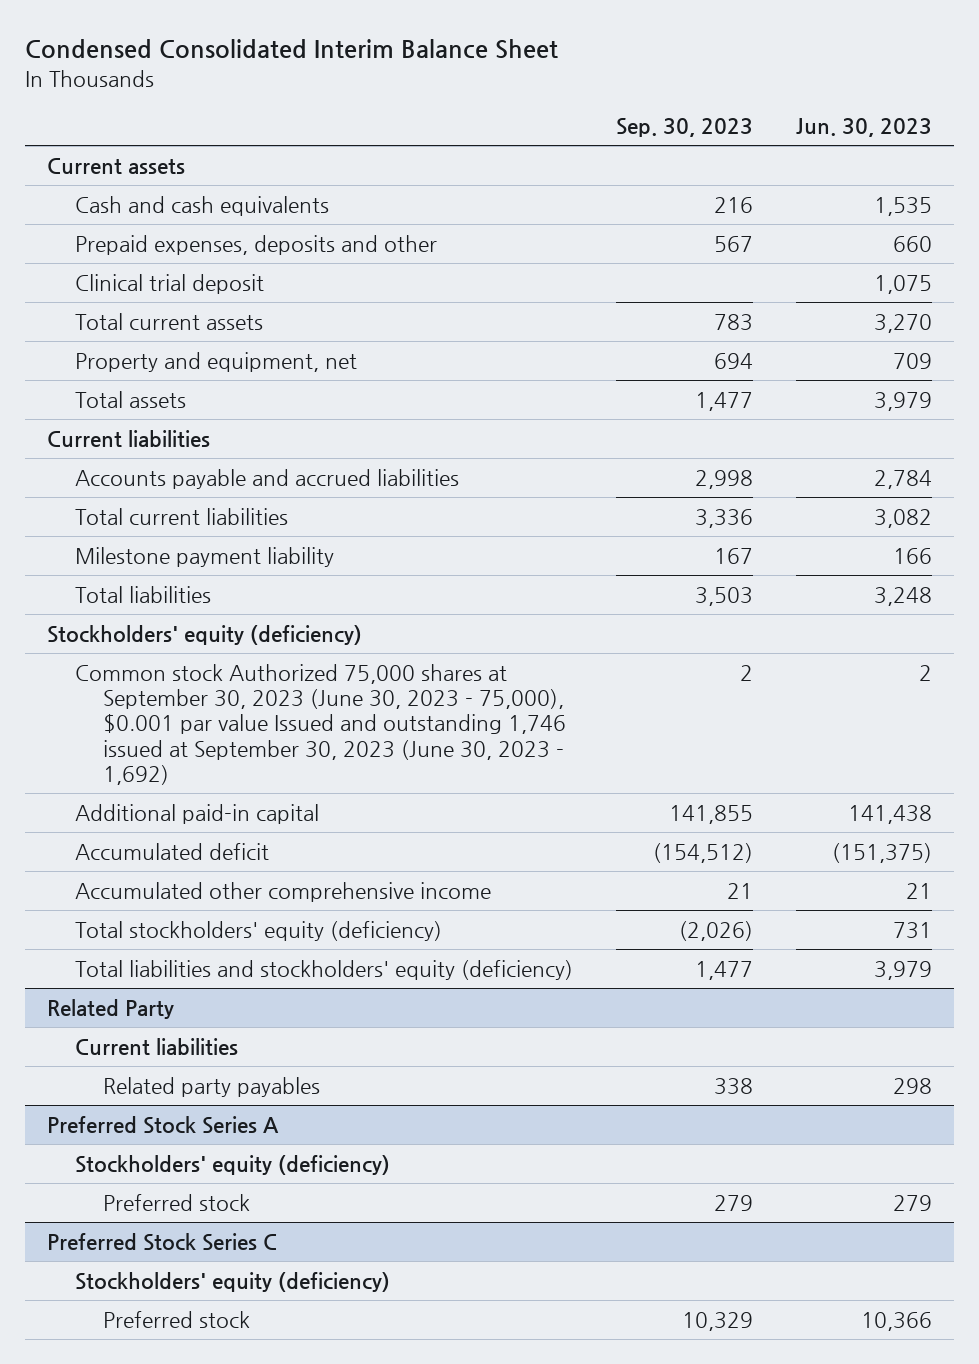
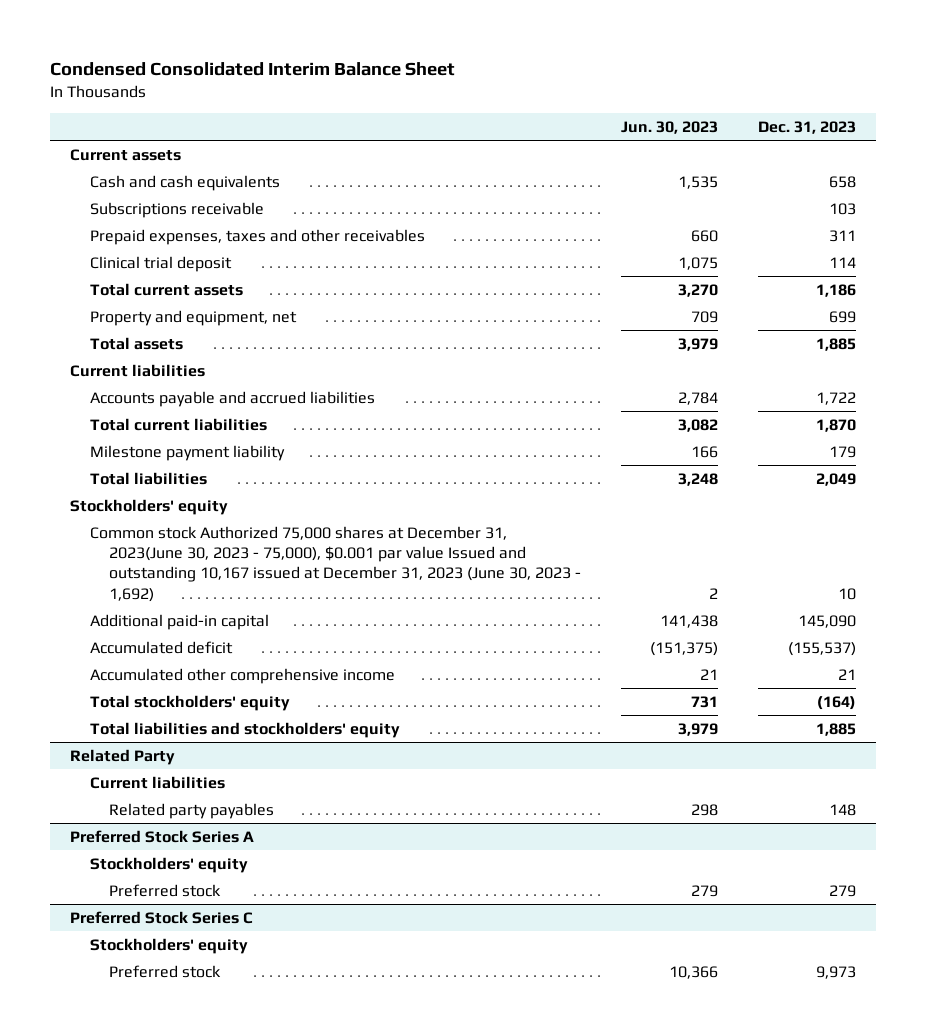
- | Sep. 30, 2023 | Jun. 30, 2023
+ | Jun. 30, 2023 | Dec. 31, 2023
- Prepaid expenses, deposits and other | 567 | 660
+ Subscriptions receivable | | 103
+ Prepaid expenses, taxes and other receivables | 660 | 311
- Stockholders' equity (deficiency)
- Common stock Authorized 75,000 shares at September 30, 2023 (June 30, 2023 - 75,000), $0.001 par value Issued and outstanding 1,746 issued at September 30, 2023 (June 30, 2023 - 1,692) | 2 | 2
+ Stockholders' equity
+ Common stock Authorized 75,000 shares at December 31, 2023(June 30, 2023 - 75,000), $0.001 par value Issued and outstanding 10,167 issued at December 31, 2023 (June 30, 2023 - 1,692) | 2 | 10
- Total stockholders' equity (deficiency) | (2,026) | 731
- Total liabilities and stockholders' equity (deficiency) | 1,477 | 3,979
+ Total stockholders' equity | 731 | (164)
+ Total liabilities and stockholders' equity | 3,979 | 1,885
@ Preferred Stock Series A
- Stockholders' equity (deficiency)
+ Stockholders' equity
@ Preferred Stock Series C
- Stockholders' equity (deficiency)
+ Stockholders' equity

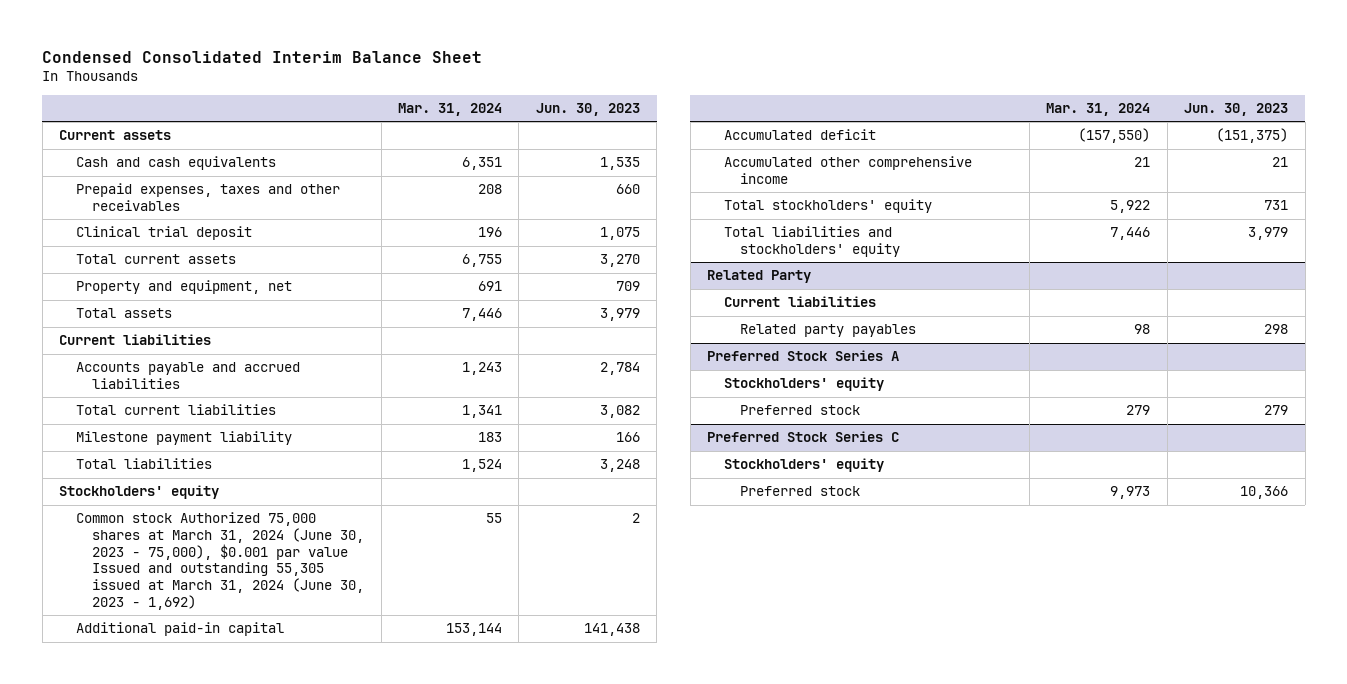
- | Jun. 30, 2023 | Dec. 31, 2023
+ | Mar. 31, 2024 | Jun. 30, 2023
- Subscriptions receivable | | 103
- Common stock Authorized 75,000 shares at December 31, 2023(June 30, 2023 - 75,000), $0.001 par value Issued and outstanding 10,167 issued at December 31, 2023 (June 30, 2023 - 1,692) | 2 | 10
+ Common stock Authorized 75,000 shares at March 31, 2024 (June 30, 2023 - 75,000), $0.001 par value Issued and outstanding 55,305 issued at March 31, 2024 (June 30, 2023 - 1,692) | 55 | 2

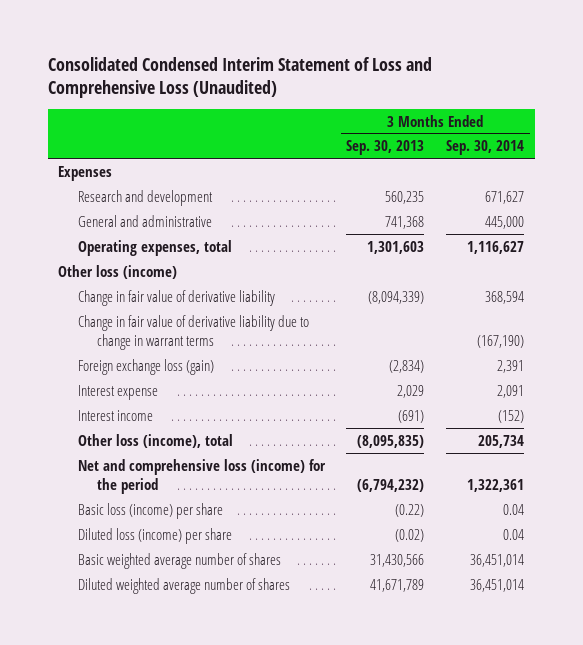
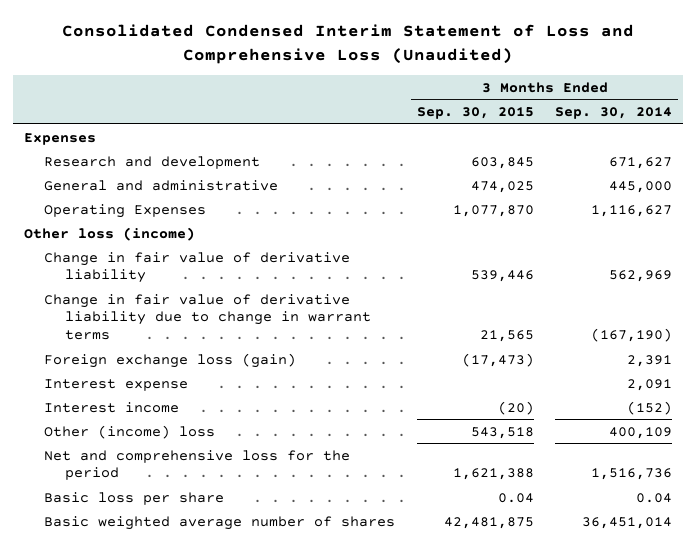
- | 3 Months Ended Sep. 30, 2013 | 3 Months Ended Sep. 30, 2014
+ | 3 Months Ended Sep. 30, 2015 | 3 Months Ended Sep. 30, 2014
- Operating expenses, total | 1,301,603 | 1,116,627
+ Operating Expenses | 1,077,870 | 1,116,627
- Change in fair value of derivative liability | (8,094,339) | 368,594
+ Change in fair value of derivative liability | 539,446 | 562,969
- Other loss (income), total | (8,095,835) | 205,734
- Net and comprehensive loss (income) for the period | (6,794,232) | 1,322,361
- Basic loss (income) per share | (0.22) | 0.04
- Diluted loss (income) per share | (0.02) | 0.04
+ Other (income) loss | 543,518 | 400,109
+ Net and comprehensive loss for the period | 1,621,388 | 1,516,736
+ Basic loss per share | 0.04 | 0.04
- Diluted weighted average number of shares | 41,671,789 | 36,451,014

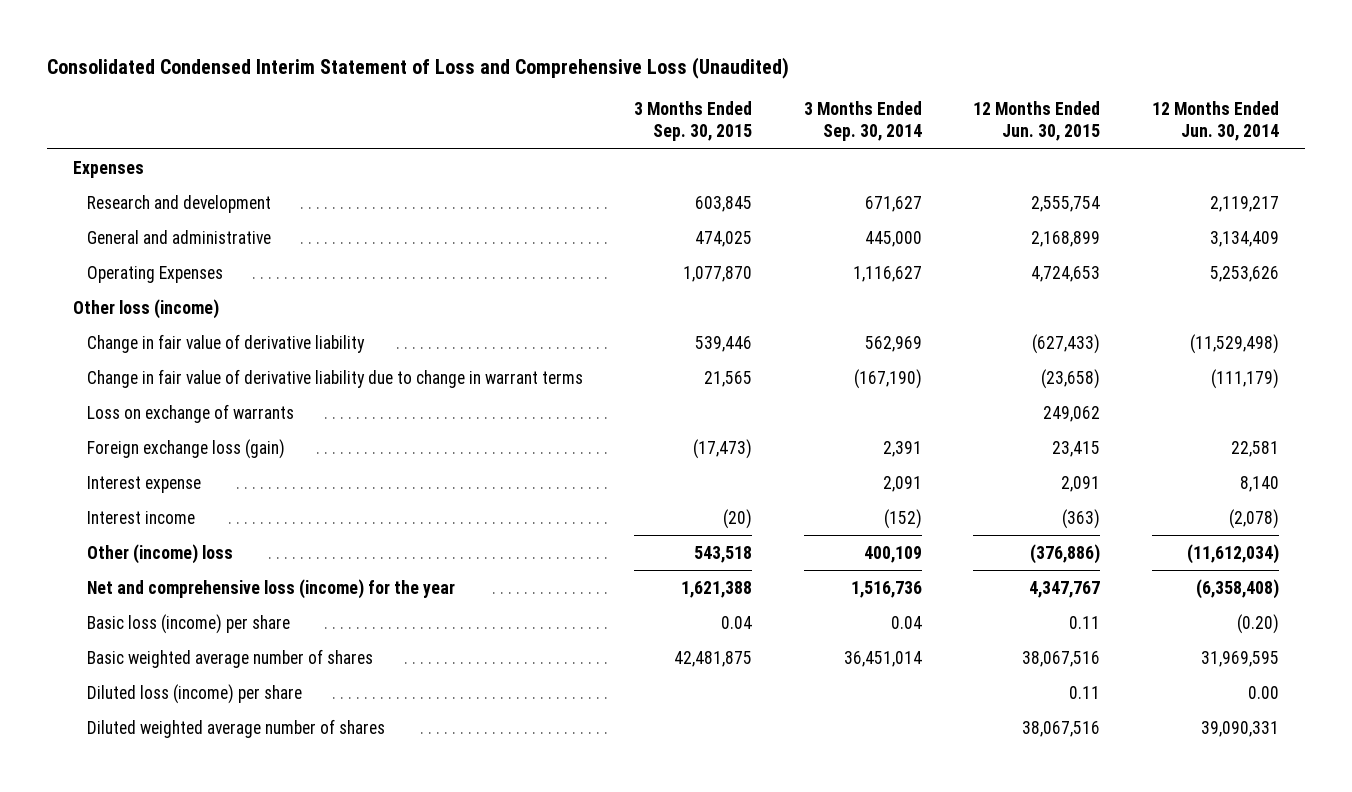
- | 3 Months Ended Sep. 30, 2015 | 3 Months Ended Sep. 30, 2014
+ | 3 Months Ended Sep. 30, 2015 | 3 Months Ended Sep. 30, 2014 | 12 Months Ended Jun. 30, 2015 | 12 Months Ended Jun. 30, 2014
+ Loss on exchange of warrants | | | 249,062 |
- Net and comprehensive loss for the period | 1,621,388 | 1,516,736
- Basic loss per share | 0.04 | 0.04
+ Net and comprehensive loss (income) for the year | 1,621,388 | 1,516,736 | 4,347,767 | (6,358,408)
+ Basic loss (income) per share | 0.04 | 0.04 | 0.11 | (0.20)
+ Diluted loss (income) per share | | | 0.11 | 0.00
+ Diluted weighted average number of shares | | | 38,067,516 | 39,090,331

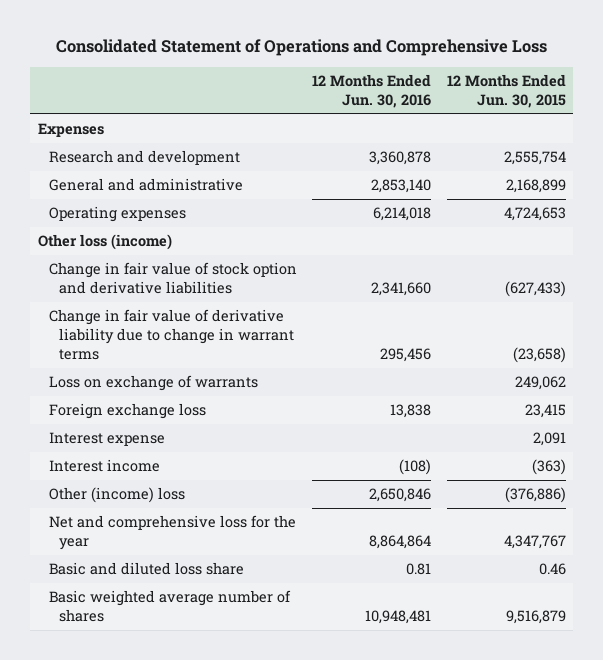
- Consolidated Condensed Interim Statement of Loss and Comprehensive Loss (Unaudited)
+ Consolidated Statement of Operations and Comprehensive Loss
- | 3 Months Ended Sep. 30, 2015 | 3 Months Ended Sep. 30, 2014 | 12 Months Ended Jun. 30, 2015 | 12 Months Ended Jun. 30, 2014
+ | 12 Months Ended Jun. 30, 2016 | 12 Months Ended Jun. 30, 2015
- Operating Expenses | 1,077,870 | 1,116,627 | 4,724,653 | 5,253,626
+ Operating expenses | 6,214,018 | 4,724,653
- Change in fair value of derivative liability | 539,446 | 562,969 | (627,433) | (11,529,498)
+ Change in fair value of stock option and derivative liabilities | 2,341,660 | (627,433)
- Foreign exchange loss (gain) | (17,473) | 2,391 | 23,415 | 22,581
+ Foreign exchange loss | 13,838 | 23,415
- Net and comprehensive loss (income) for the year | 1,621,388 | 1,516,736 | 4,347,767 | (6,358,408)
- Basic loss (income) per share | 0.04 | 0.04 | 0.11 | (0.20)
- Basic weighted average number of shares | 42,481,875 | 36,451,014 | 38,067,516 | 31,969,595
- Diluted loss (income) per share | | | 0.11 | 0.00
- Diluted weighted average number of shares | | | 38,067,516 | 39,090,331
+ Net and comprehensive loss for the year | 8,864,864 | 4,347,767
+ Basic and diluted loss share | 0.81 | 0.46
+ Basic weighted average number of shares | 10,948,481 | 9,516,879

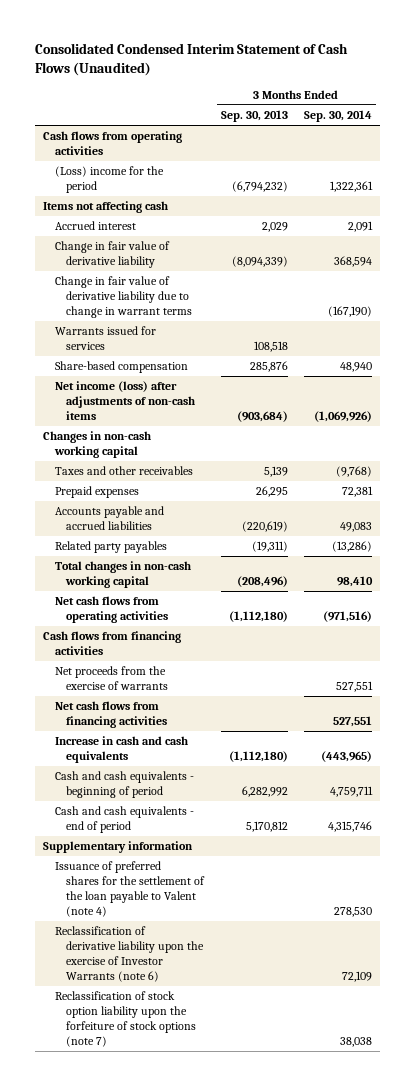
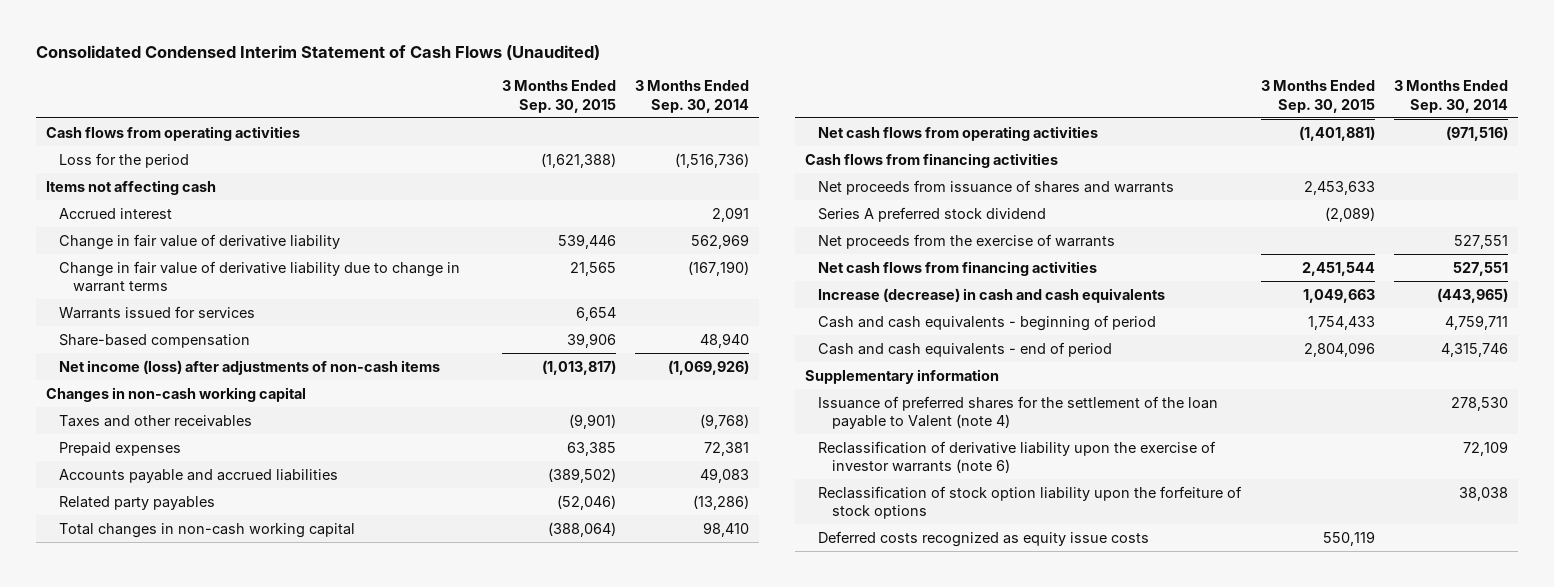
- | 3 Months Ended Sep. 30, 2013 | 3 Months Ended Sep. 30, 2014
+ | 3 Months Ended Sep. 30, 2015 | 3 Months Ended Sep. 30, 2014
- (Loss) income for the period | (6,794,232) | 1,322,361
+ Loss for the period | (1,621,388) | (1,516,736)
- Change in fair value of derivative liability | (8,094,339) | 368,594
+ Change in fair value of derivative liability | 539,446 | 562,969
+ Net proceeds from issuance of shares and warrants | 2,453,633 |
+ Series A preferred stock dividend | (2,089) |
- Increase in cash and cash equivalents | (1,112,180) | (443,965)
+ Increase (decrease) in cash and cash equivalents | 1,049,663 | (443,965)
- Reclassification of derivative liability upon the exercise of Investor Warrants (note 6) | | 72,109
- Reclassification of stock option liability upon the forfeiture of stock options (note 7) | | 38,038
+ Reclassification of derivative liability upon the exercise of investor warrants (note 6) | | 72,109
+ Reclassification of stock option liability upon the forfeiture of stock options | | 38,038
+ Deferred costs recognized as equity issue costs | 550,119 |

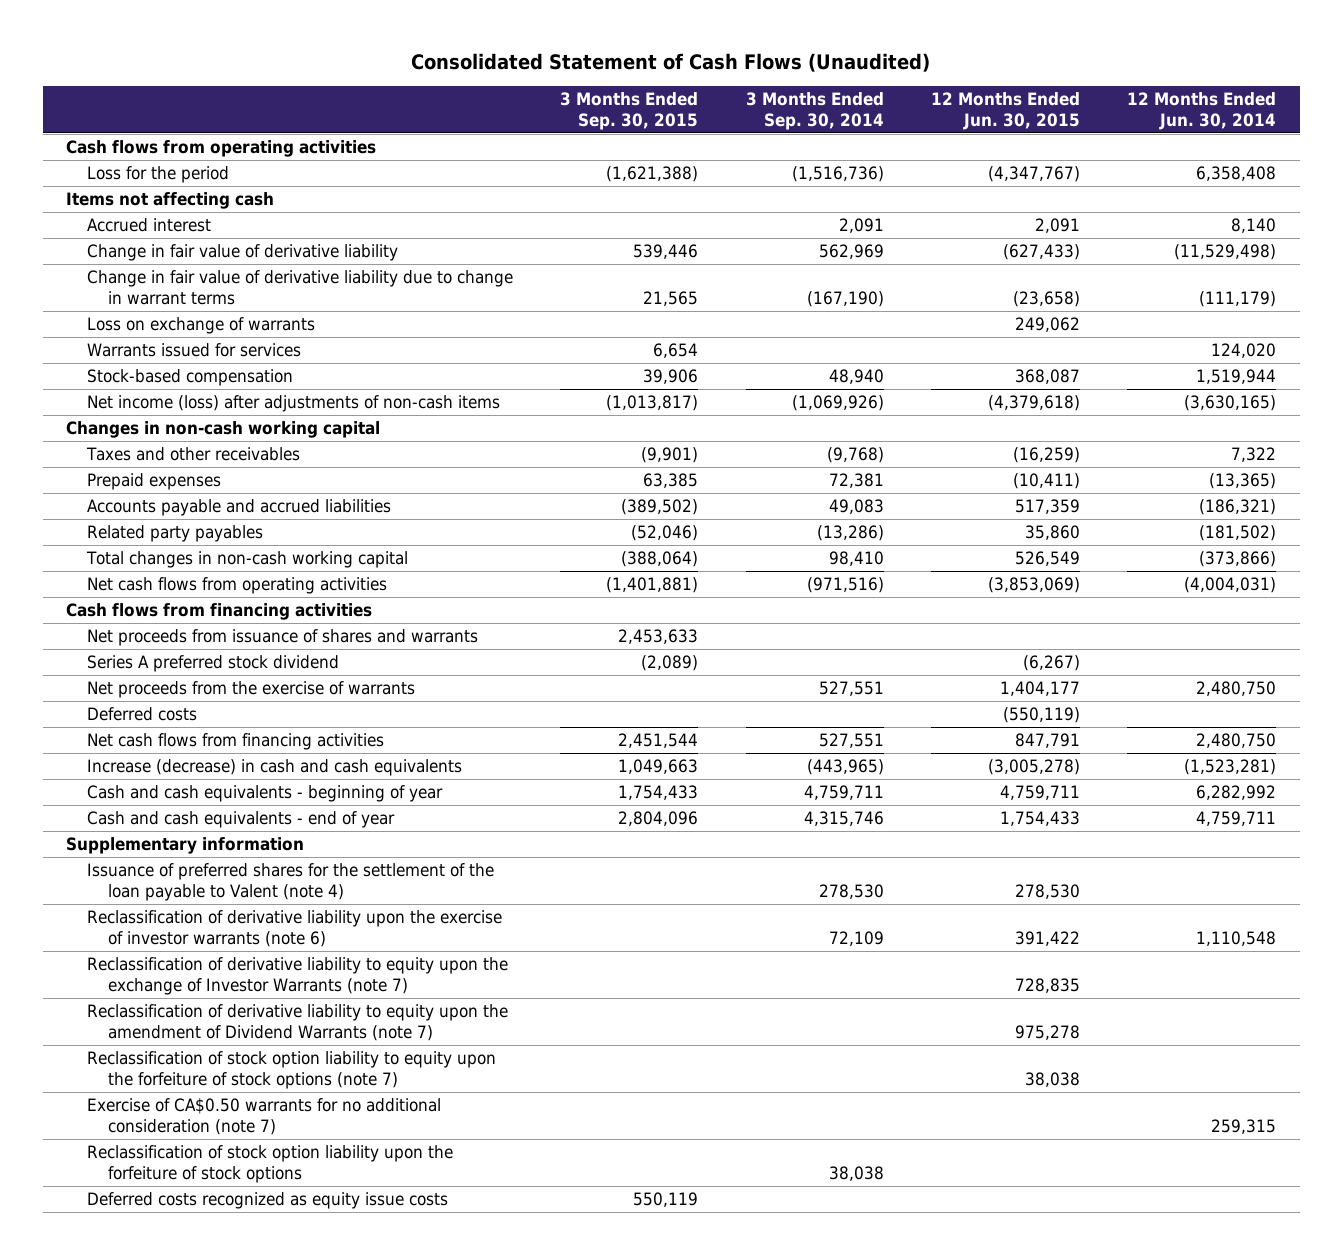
- Consolidated Condensed Interim Statement of Cash Flows (Unaudited)
+ Consolidated Statement of Cash Flows (Unaudited)
- | 3 Months Ended Sep. 30, 2015 | 3 Months Ended Sep. 30, 2014
+ | 3 Months Ended Sep. 30, 2015 | 3 Months Ended Sep. 30, 2014 | 12 Months Ended Jun. 30, 2015 | 12 Months Ended Jun. 30, 2014
+ Loss on exchange of warrants | | | 249,062 |
- Share-based compensation | 39,906 | 48,940
+ Stock-based compensation | 39,906 | 48,940 | 368,087 | 1,519,944
+ Deferred costs | | | (550,119) |
- Cash and cash equivalents - beginning of period | 1,754,433 | 4,759,711
- Cash and cash equivalents - end of period | 2,804,096 | 4,315,746
+ Cash and cash equivalents - beginning of year | 1,754,433 | 4,759,711 | 4,759,711 | 6,282,992
+ Cash and cash equivalents - end of year | 2,804,096 | 4,315,746 | 1,754,433 | 4,759,711
+ Reclassification of derivative liability to equity upon the exchange of Investor Warrants (note 7) | | | 728,835 |
+ Reclassification of derivative liability to equity upon the amendment of Dividend Warrants (note 7) | | | 975,278 |
+ Reclassification of stock option liability to equity upon the forfeiture of stock options (note 7) | | | 38,038 |
+ Exercise of CA$0.50 warrants for no additional consideration (note 7) | | | | 259,315

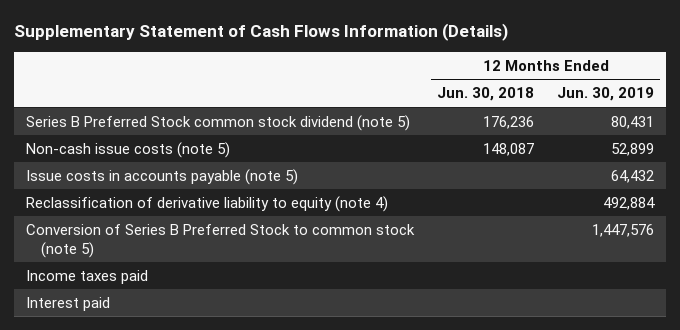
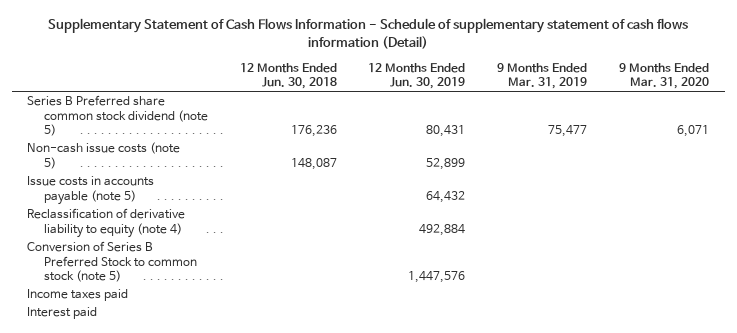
- Supplementary Statement of Cash Flows Information (Details)
+ Supplementary Statement of Cash Flows Information - Schedule of supplementary statement of cash flows information (Detail)
- | 12 Months Ended Jun. 30, 2018 | 12 Months Ended Jun. 30, 2019
+ | 12 Months Ended Jun. 30, 2018 | 12 Months Ended Jun. 30, 2019 | 9 Months Ended Mar. 31, 2019 | 9 Months Ended Mar. 31, 2020
- Series B Preferred Stock common stock dividend (note 5) | 176,236 | 80,431
+ Series B Preferred share common stock dividend (note 5) | 176,236 | 80,431 | 75,477 | 6,071

